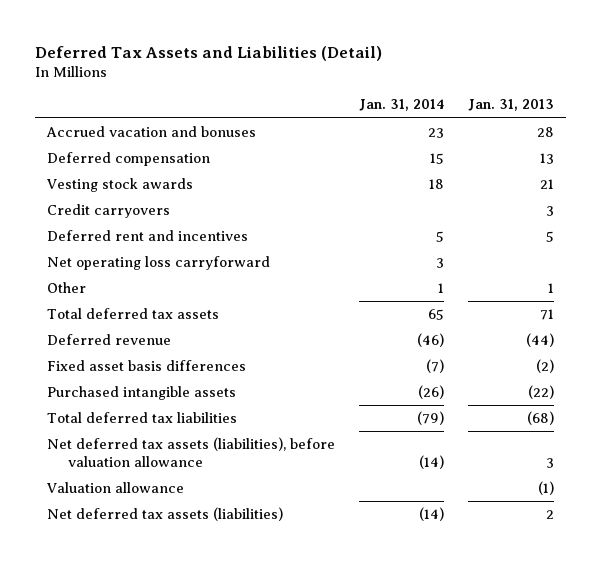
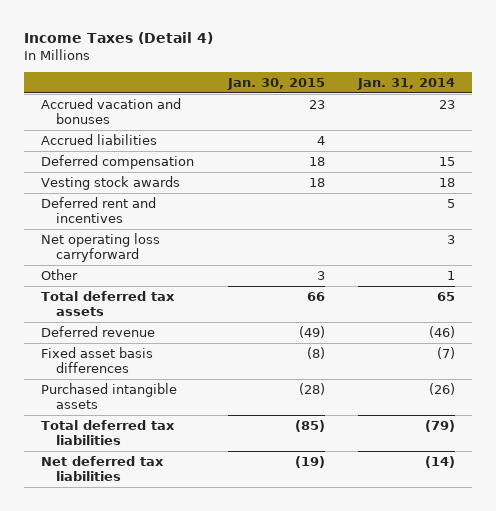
- Deferred Tax Assets and Liabilities (Detail)
+ Income Taxes (Detail 4)
- | Jan. 31, 2014 | Jan. 31, 2013
+ | Jan. 30, 2015 | Jan. 31, 2014
+ Accrued liabilities | 4 |
- Credit carryovers | | 3
- Net deferred tax assets (liabilities), before valuation allowance | (14) | 3
- Valuation allowance | | (1)
- Net deferred tax assets (liabilities) | (14) | 2
+ Net deferred tax liabilities | (19) | (14)

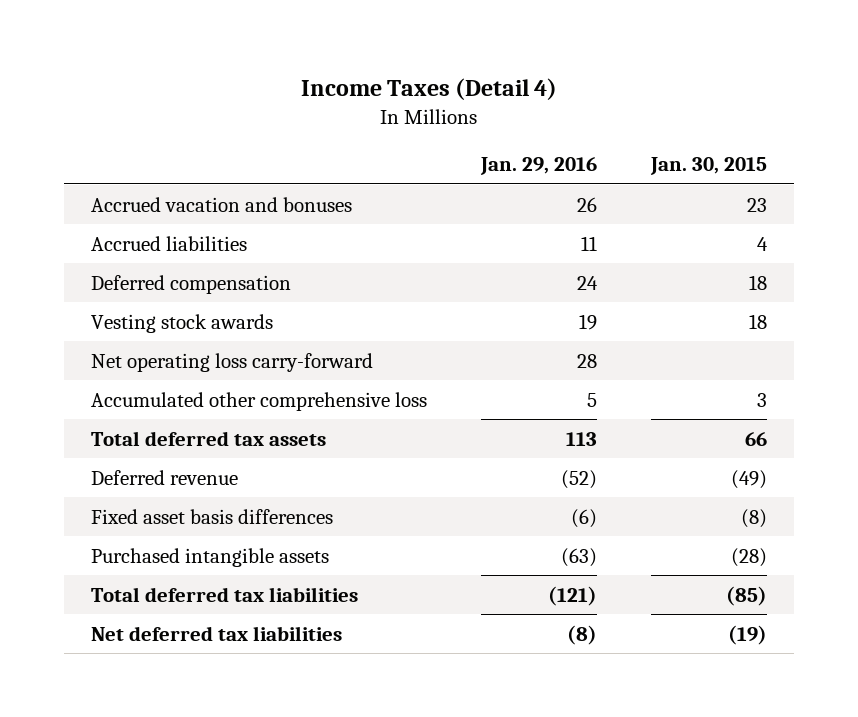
- | Jan. 30, 2015 | Jan. 31, 2014
+ | Jan. 29, 2016 | Jan. 30, 2015
- Deferred rent and incentives | | 5
- Net operating loss carryforward | | 3
- Other | 3 | 1
+ Net operating loss carry-forward | 28 |
+ Accumulated other comprehensive loss | 5 | 3

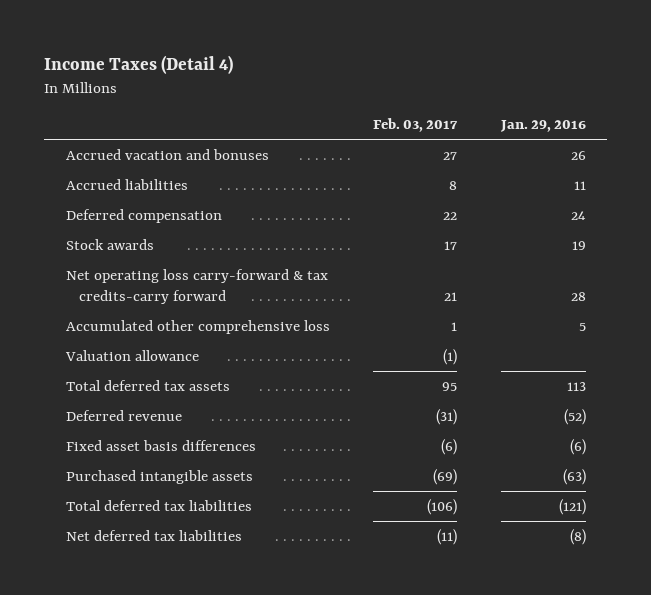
- | Jan. 29, 2016 | Jan. 30, 2015
+ | Feb. 03, 2017 | Jan. 29, 2016
- Vesting stock awards | 19 | 18
- Net operating loss carry-forward | 28 |
+ Stock awards | 17 | 19
+ Net operating loss carry-forward & tax credits-carry forward | 21 | 28
+ Valuation allowance | (1) |

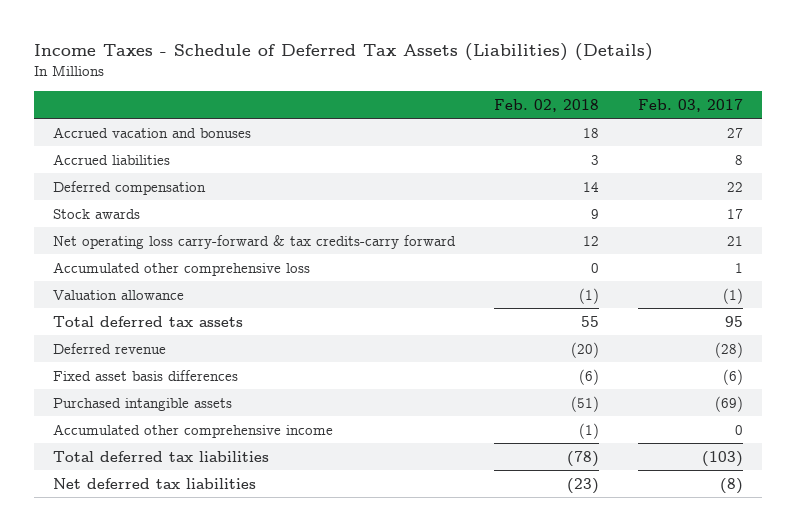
- Income Taxes (Detail 4)
+ Income Taxes - Schedule of Deferred Tax Assets (Liabilities) (Details)
- | Feb. 03, 2017 | Jan. 29, 2016
+ | Feb. 02, 2018 | Feb. 03, 2017
- Deferred revenue | (31) | (52)
+ Deferred revenue | (20) | (28)
- Total deferred tax liabilities | (106) | (121)
- Net deferred tax liabilities | (11) | (8)
+ Accumulated other comprehensive income | (1) | 0
+ Total deferred tax liabilities | (78) | (103)
+ Net deferred tax liabilities | (23) | (8)

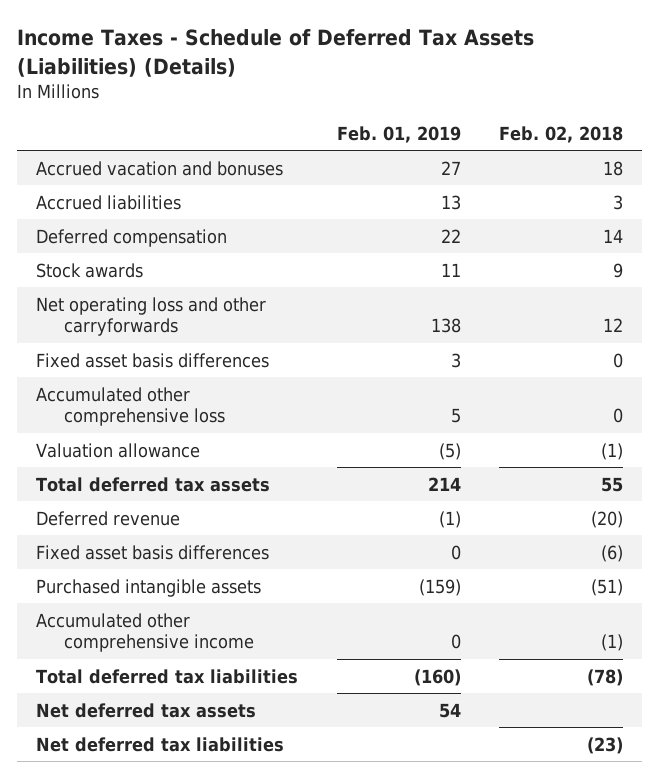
- | Feb. 02, 2018 | Feb. 03, 2017
+ | Feb. 01, 2019 | Feb. 02, 2018
- Net operating loss carry-forward & tax credits-carry forward | 12 | 21
+ Net operating loss and other carryforwards | 138 | 12
+ Fixed asset basis differences | 3 | 0
+ Net deferred tax assets | 54 |

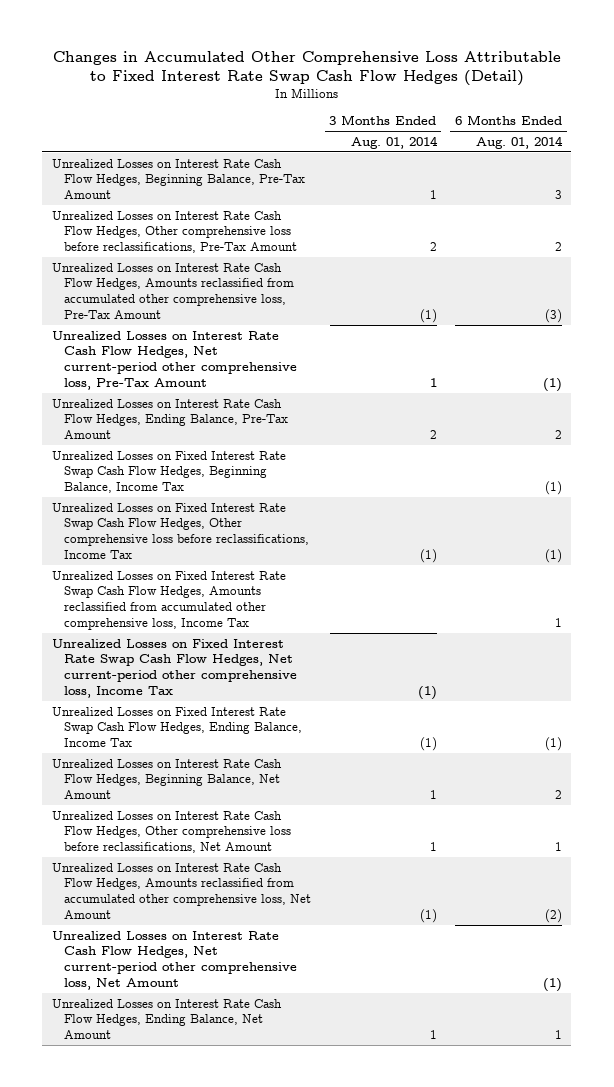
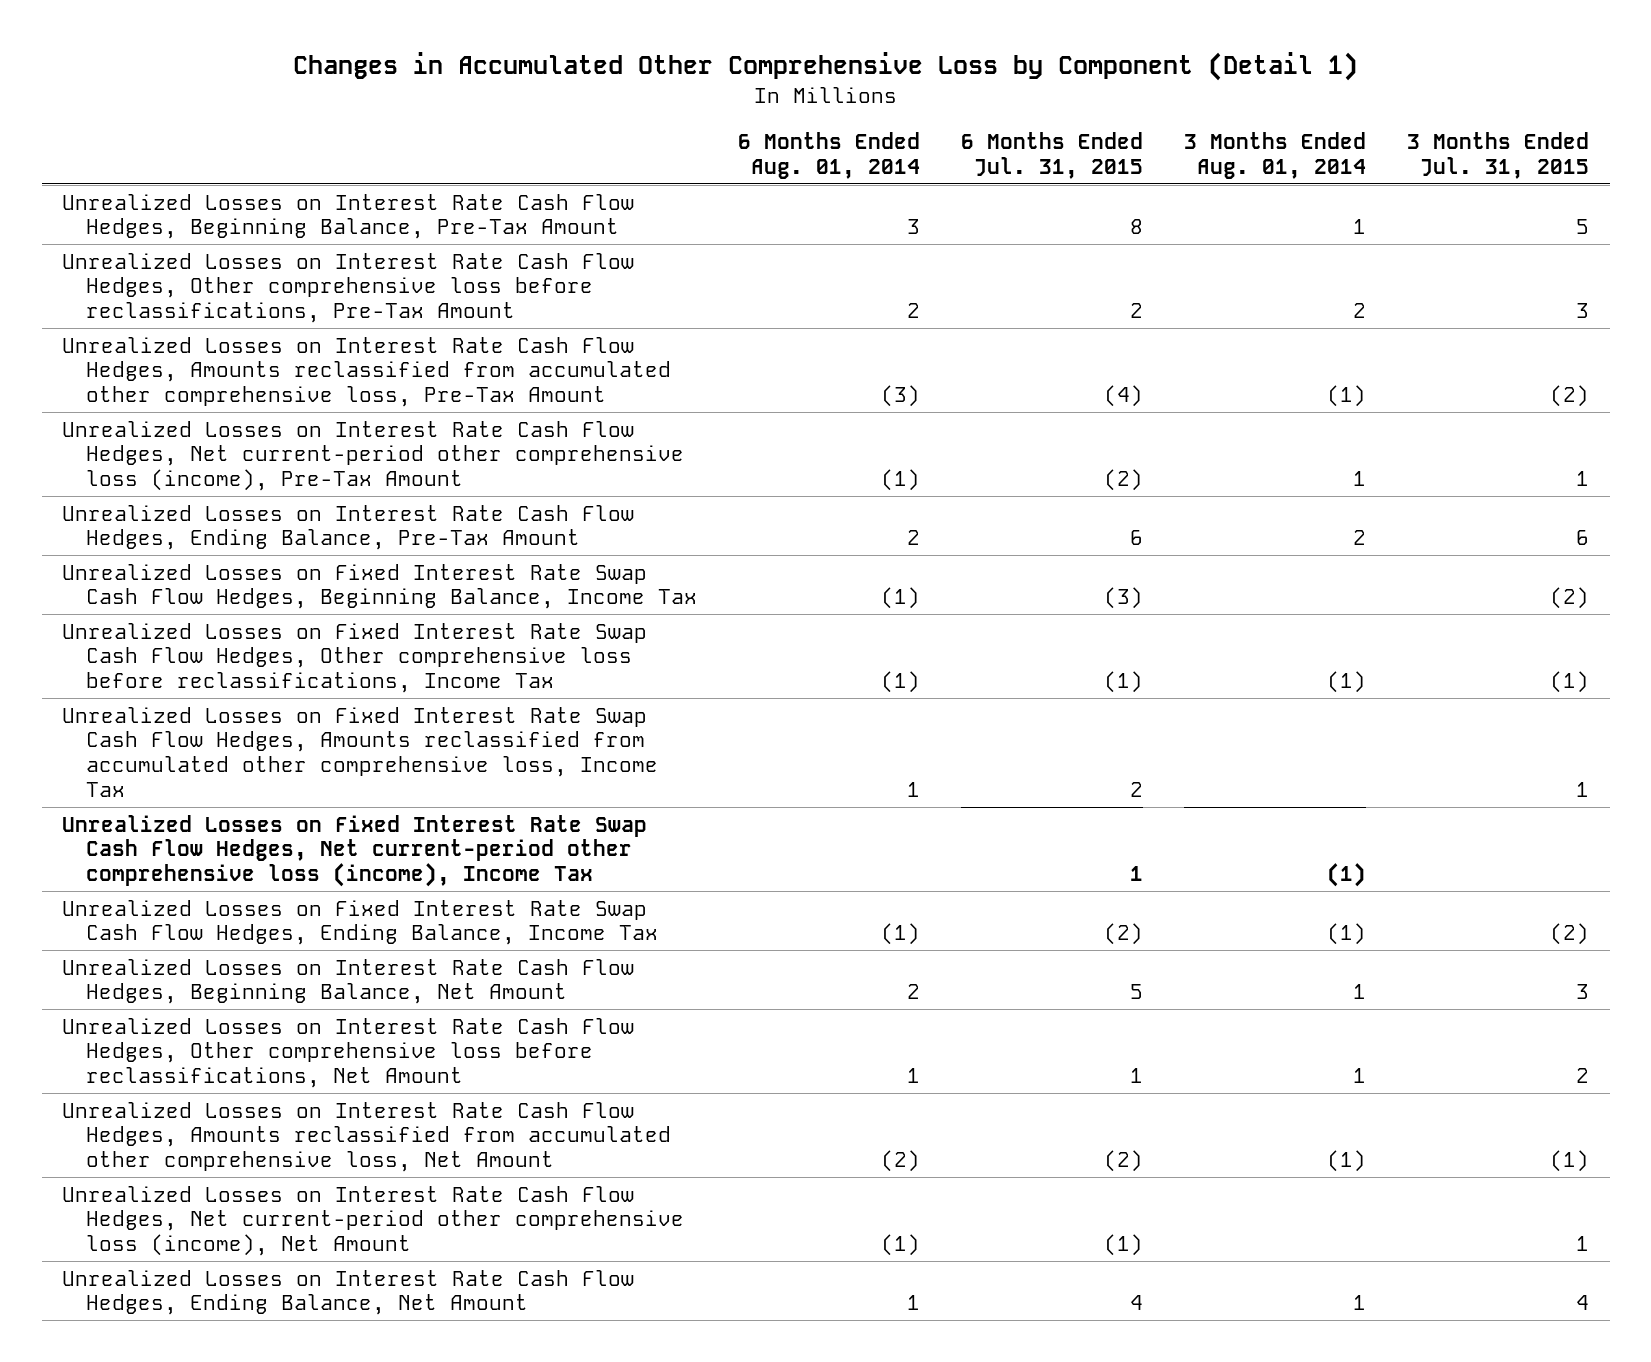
- Changes in Accumulated Other Comprehensive Loss Attributable to Fixed Interest Rate Swap Cash Flow Hedges (Detail)
+ Changes in Accumulated Other Comprehensive Loss by Component (Detail 1)
- | 3 Months Ended Aug. 01, 2014 | 6 Months Ended Aug. 01, 2014
+ | 6 Months Ended Aug. 01, 2014 | 6 Months Ended Jul. 31, 2015 | 3 Months Ended Aug. 01, 2014 | 3 Months Ended Jul. 31, 2015
- Unrealized Losses on Interest Rate Cash Flow Hedges, Net current-period other comprehensive loss, Pre-Tax Amount | 1 | (1)
+ Unrealized Losses on Interest Rate Cash Flow Hedges, Net current-period other comprehensive loss (income), Pre-Tax Amount | (1) | (2) | 1 | 1
- Unrealized Losses on Fixed Interest Rate Swap Cash Flow Hedges, Net current-period other comprehensive loss, Income Tax | (1) |
+ Unrealized Losses on Fixed Interest Rate Swap Cash Flow Hedges, Net current-period other comprehensive loss (income), Income Tax | | 1 | (1) |
- Unrealized Losses on Interest Rate Cash Flow Hedges, Net current-period other comprehensive loss, Net Amount | | (1)
+ Unrealized Losses on Interest Rate Cash Flow Hedges, Net current-period other comprehensive loss (income), Net Amount | (1) | (1) | | 1

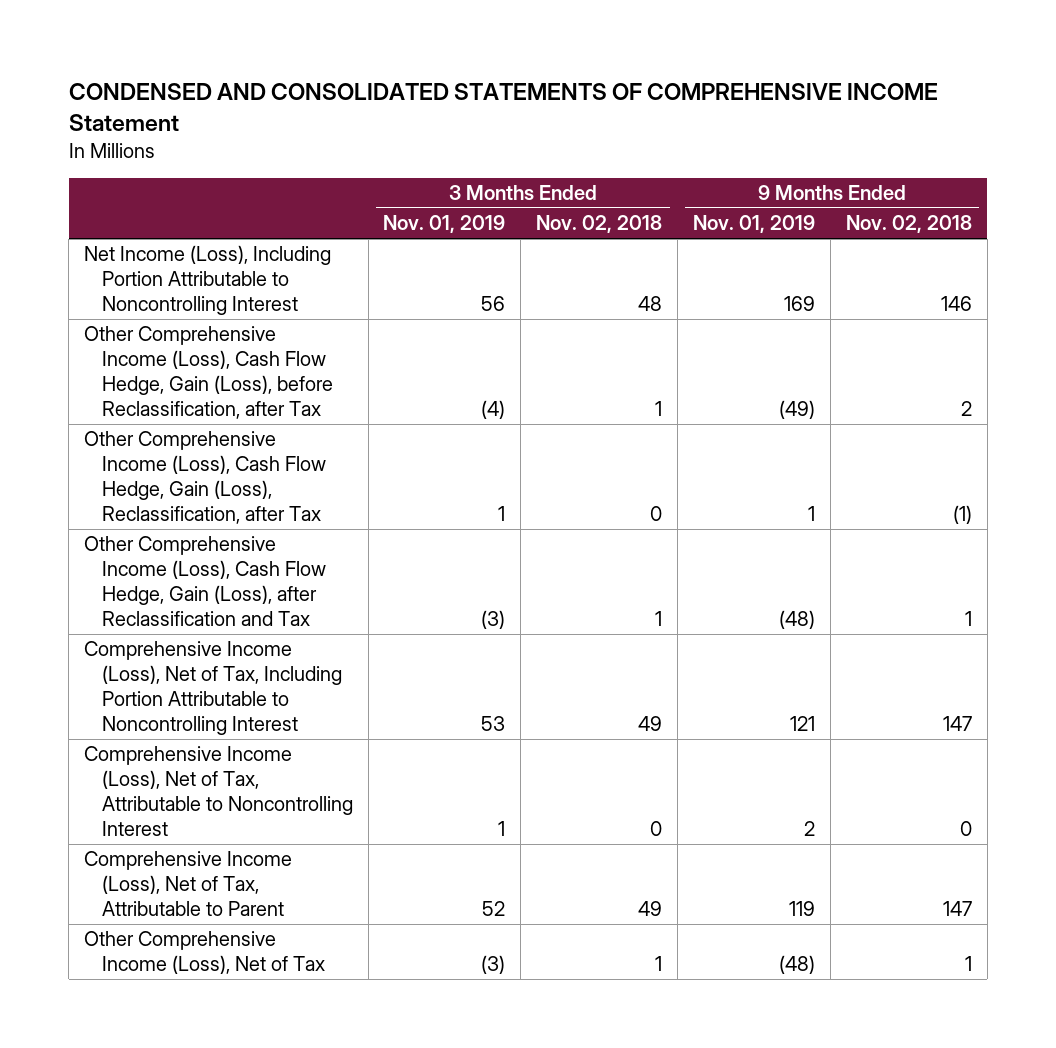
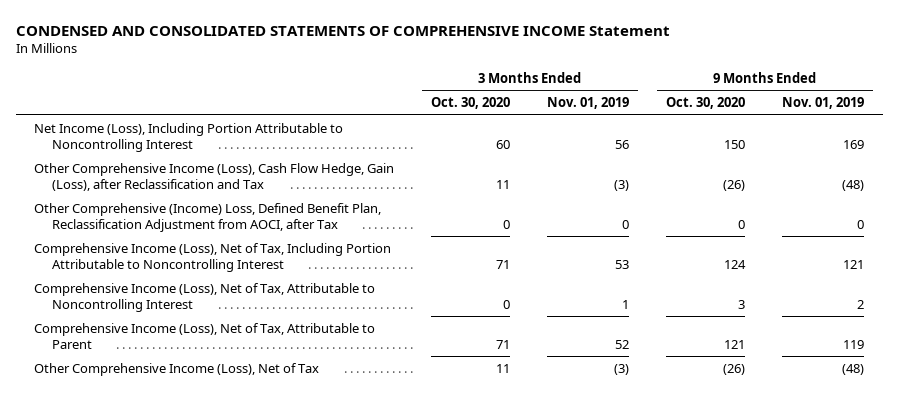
- | 3 Months Ended Nov. 01, 2019 | 3 Months Ended Nov. 02, 2018 | 9 Months Ended Nov. 01, 2019 | 9 Months Ended Nov. 02, 2018
+ | 3 Months Ended Oct. 30, 2020 | 3 Months Ended Nov. 01, 2019 | 9 Months Ended Oct. 30, 2020 | 9 Months Ended Nov. 01, 2019
- Other Comprehensive Income (Loss), Cash Flow Hedge, Gain (Loss), before Reclassification, after Tax | (4) | 1 | (49) | 2
- Other Comprehensive Income (Loss), Cash Flow Hedge, Gain (Loss), Reclassification, after Tax | 1 | 0 | 1 | (1)
+ Other Comprehensive (Income) Loss, Defined Benefit Plan, Reclassification Adjustment from AOCI, after Tax | 0 | 0 | 0 | 0

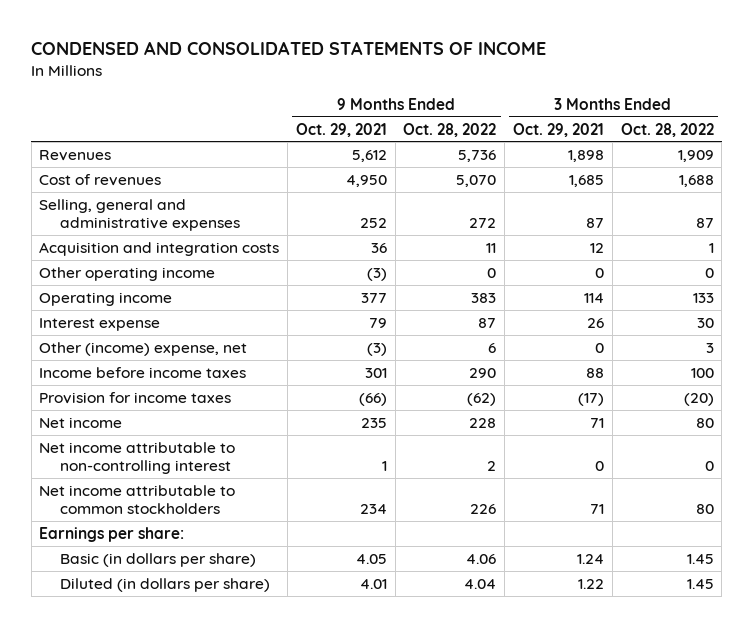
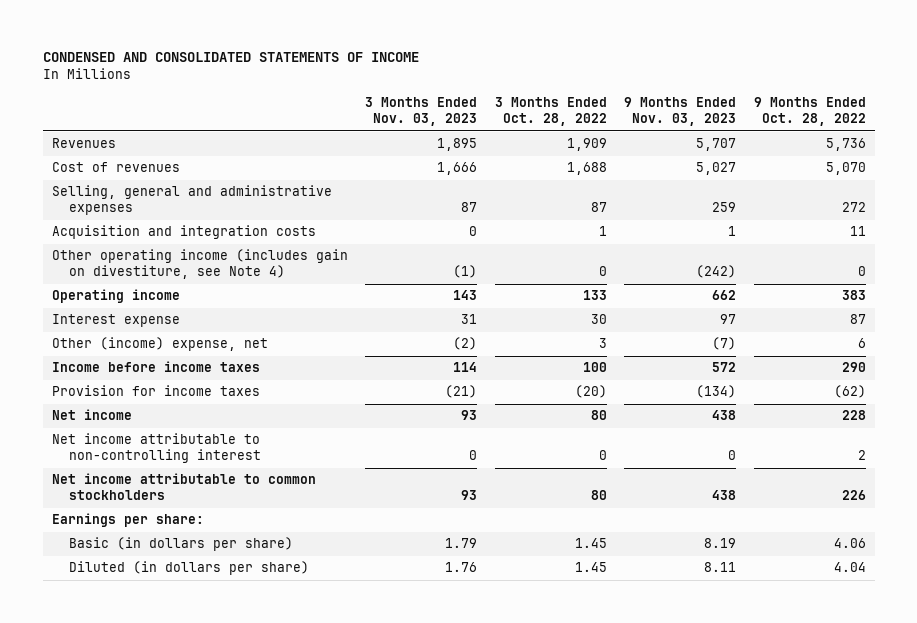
- | 9 Months Ended Oct. 29, 2021 | 9 Months Ended Oct. 28, 2022 | 3 Months Ended Oct. 29, 2021 | 3 Months Ended Oct. 28, 2022
+ | 3 Months Ended Nov. 03, 2023 | 3 Months Ended Oct. 28, 2022 | 9 Months Ended Nov. 03, 2023 | 9 Months Ended Oct. 28, 2022
- Other operating income | (3) | 0 | 0 | 0
+ Other operating income (includes gain on divestiture, see Note 4) | (1) | 0 | (242) | 0

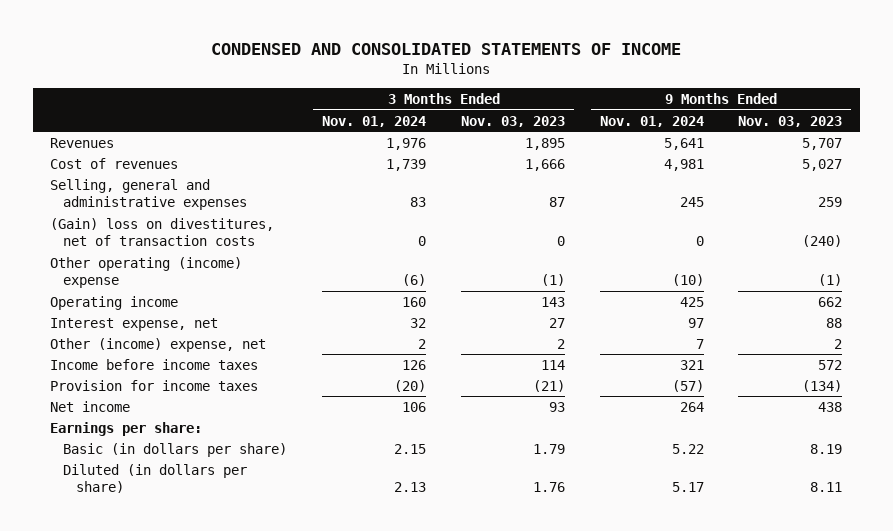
- | 3 Months Ended Nov. 03, 2023 | 3 Months Ended Oct. 28, 2022 | 9 Months Ended Nov. 03, 2023 | 9 Months Ended Oct. 28, 2022
+ | 3 Months Ended Nov. 01, 2024 | 3 Months Ended Nov. 03, 2023 | 9 Months Ended Nov. 01, 2024 | 9 Months Ended Nov. 03, 2023
- Acquisition and integration costs | 0 | 1 | 1 | 11
- Other operating income (includes gain on divestiture, see Note 4) | (1) | 0 | (242) | 0
+ (Gain) loss on divestitures, net of transaction costs | 0 | 0 | 0 | (240)
+ Other operating (income) expense | (6) | (1) | (10) | (1)
- Interest expense | 31 | 30 | 97 | 87
- Other (income) expense, net | (2) | 3 | (7) | 6
+ Interest expense, net | 32 | 27 | 97 | 88
+ Other (income) expense, net | 2 | 2 | 7 | 2
- Net income attributable to non-controlling interest | 0 | 0 | 0 | 2
- Net income attributable to common stockholders | 93 | 80 | 438 | 226

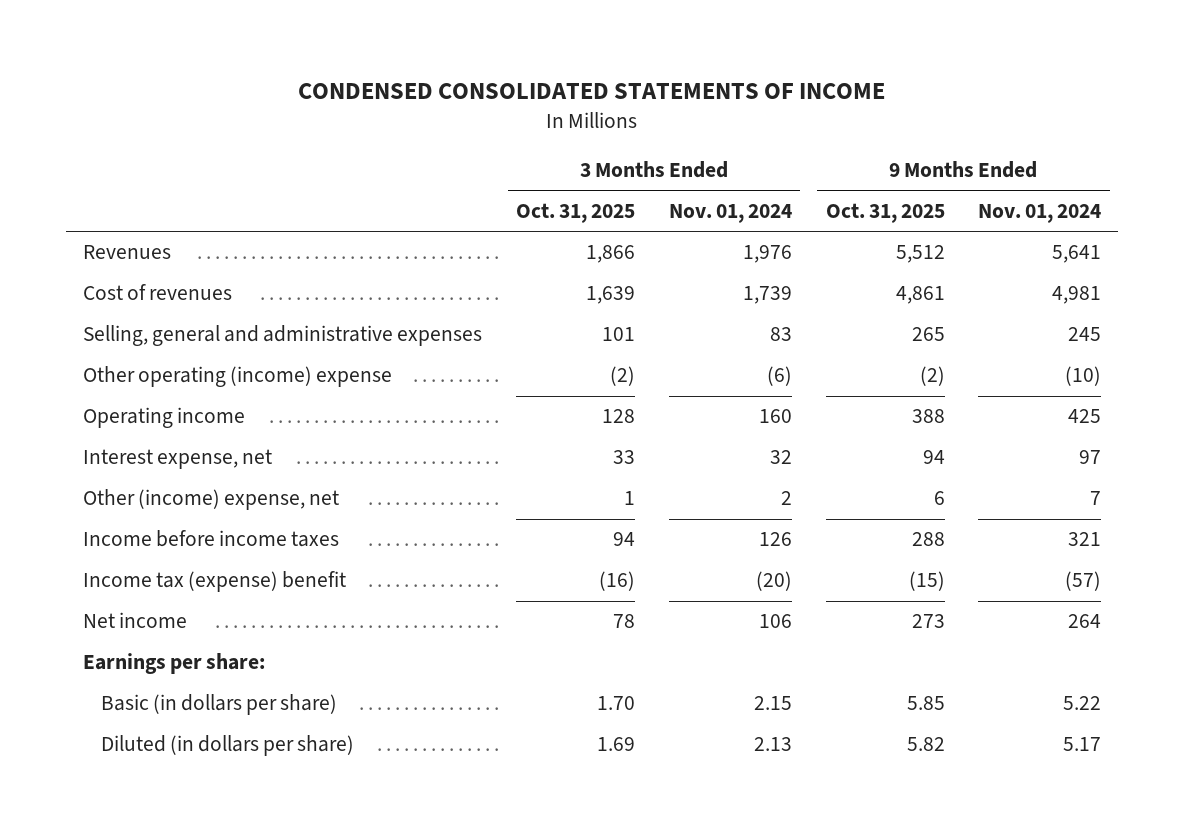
- CONDENSED AND CONSOLIDATED STATEMENTS OF INCOME
+ CONDENSED CONSOLIDATED STATEMENTS OF INCOME
- | 3 Months Ended Nov. 01, 2024 | 3 Months Ended Nov. 03, 2023 | 9 Months Ended Nov. 01, 2024 | 9 Months Ended Nov. 03, 2023
+ | 3 Months Ended Oct. 31, 2025 | 3 Months Ended Nov. 01, 2024 | 9 Months Ended Oct. 31, 2025 | 9 Months Ended Nov. 01, 2024
- (Gain) loss on divestitures, net of transaction costs | 0 | 0 | 0 | (240)
- Provision for income taxes | (20) | (21) | (57) | (134)
+ Income tax (expense) benefit | (16) | (20) | (15) | (57)

